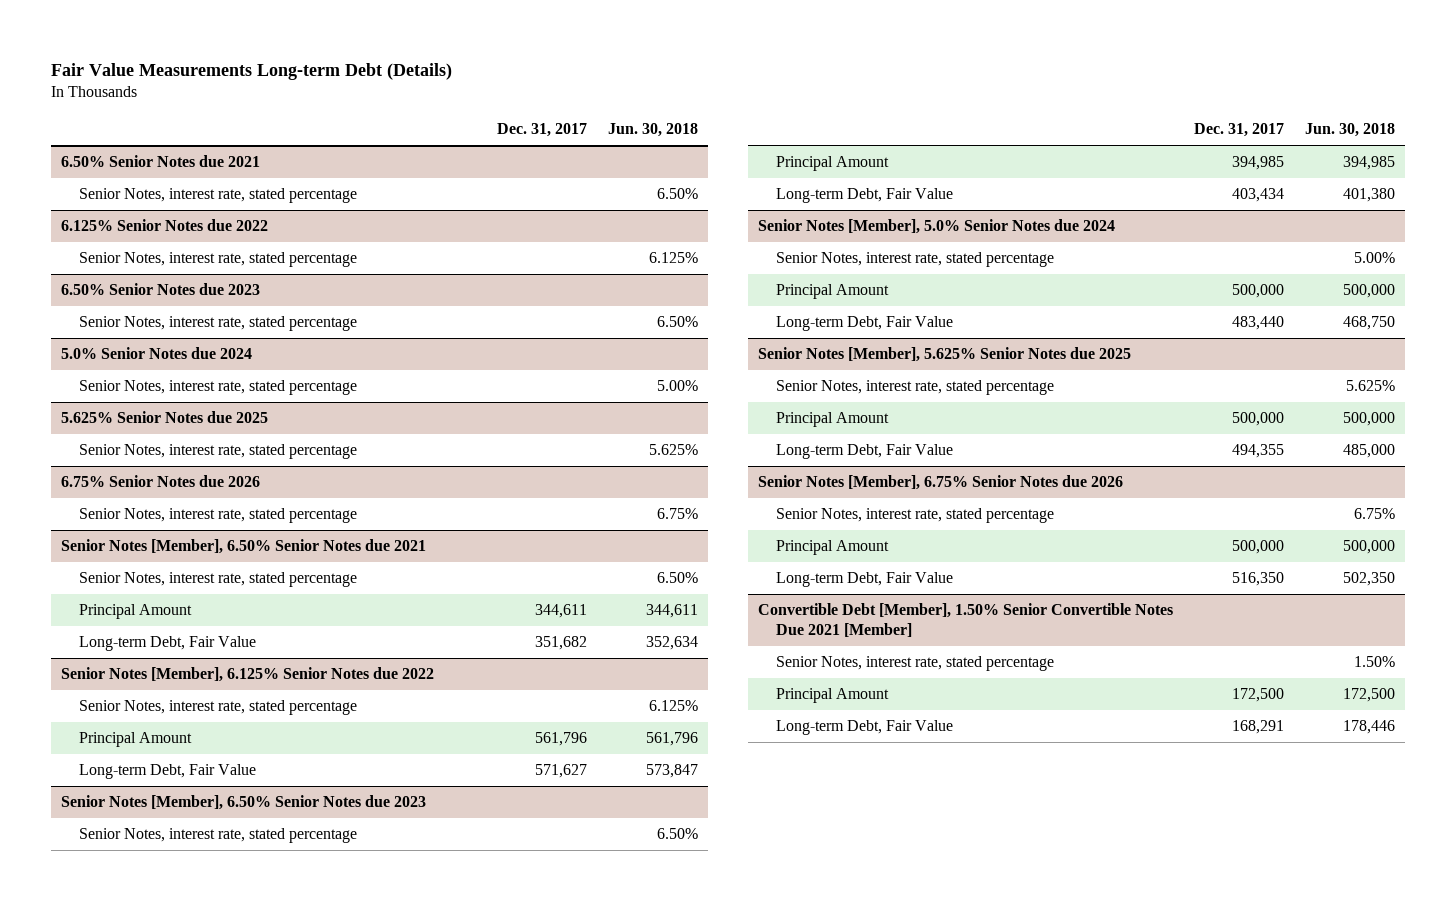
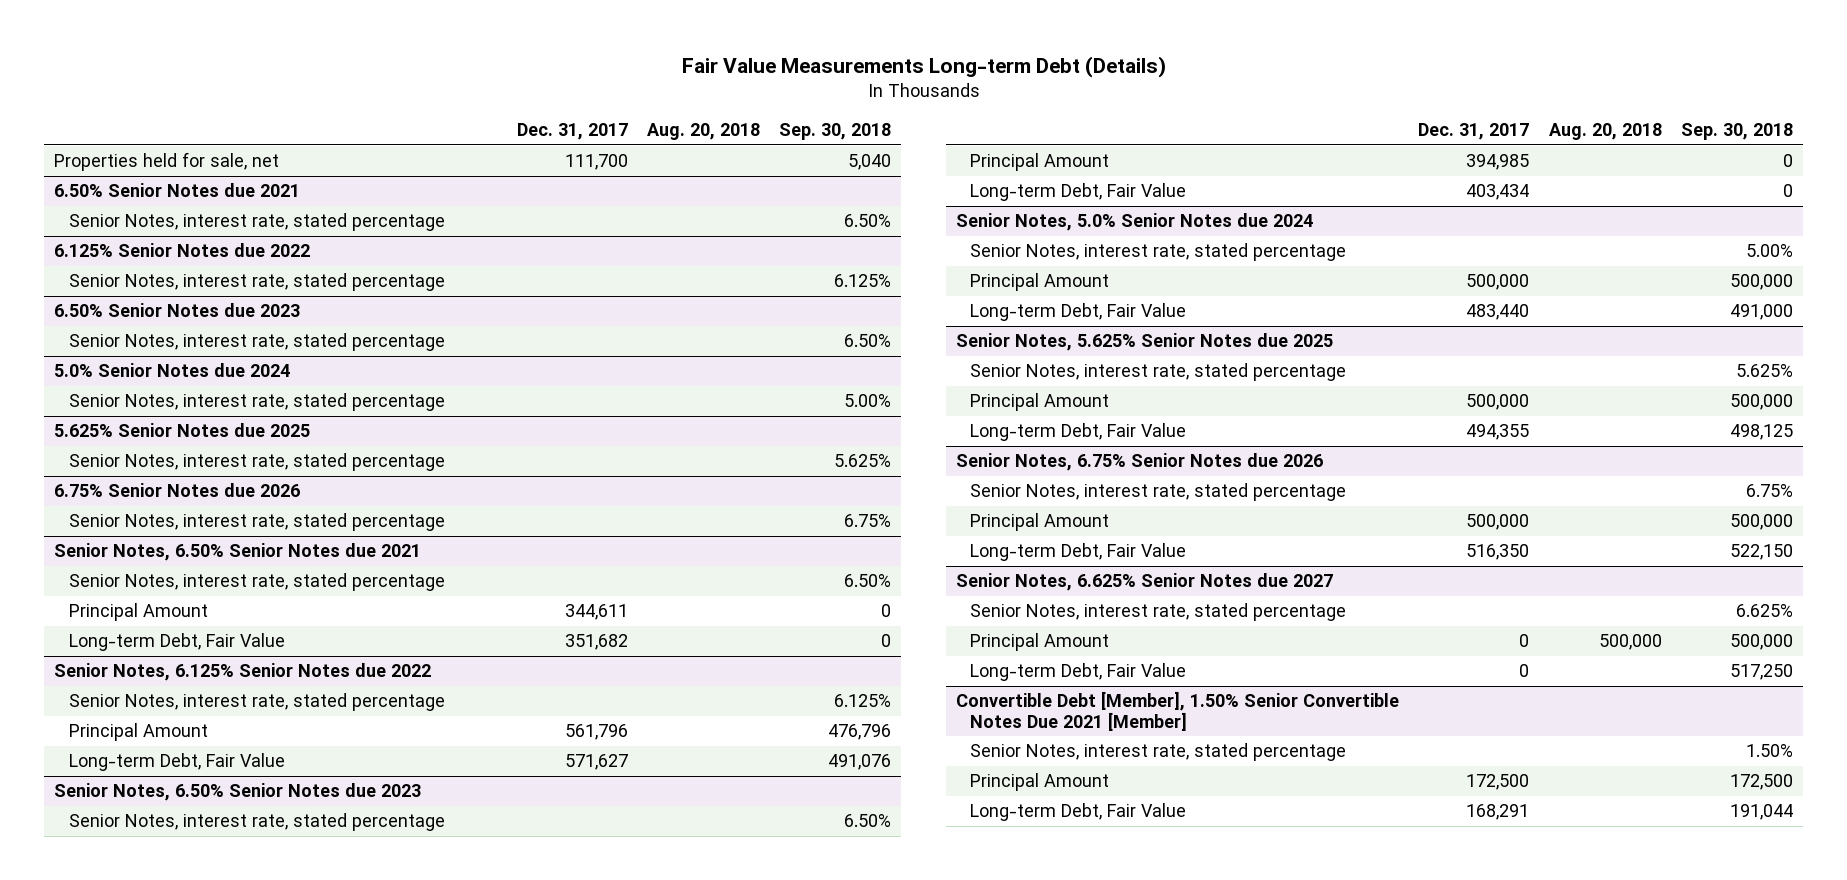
- | Dec. 31, 2017 | Jun. 30, 2018
+ | Dec. 31, 2017 | Aug. 20, 2018 | Sep. 30, 2018
+ Properties held for sale, net | 111,700 | | 5,040
- Senior Notes [Member], 6.50% Senior Notes due 2021
+ Senior Notes, 6.50% Senior Notes due 2021
- Senior Notes [Member], 6.125% Senior Notes due 2022
+ Senior Notes, 6.125% Senior Notes due 2022
- Senior Notes [Member], 6.50% Senior Notes due 2023
+ Senior Notes, 6.50% Senior Notes due 2023
- Senior Notes [Member], 5.0% Senior Notes due 2024
+ Senior Notes, 5.0% Senior Notes due 2024
- Senior Notes [Member], 5.625% Senior Notes due 2025
+ Senior Notes, 5.625% Senior Notes due 2025
- Senior Notes [Member], 6.75% Senior Notes due 2026
+ Senior Notes, 6.75% Senior Notes due 2026
+ Senior Notes, 6.625% Senior Notes due 2027
+ Senior Notes, interest rate, stated percentage | | | 6.625%
+ Principal Amount | 0 | 500,000 | 500,000
+ Long-term Debt, Fair Value | 0 | | 517,250

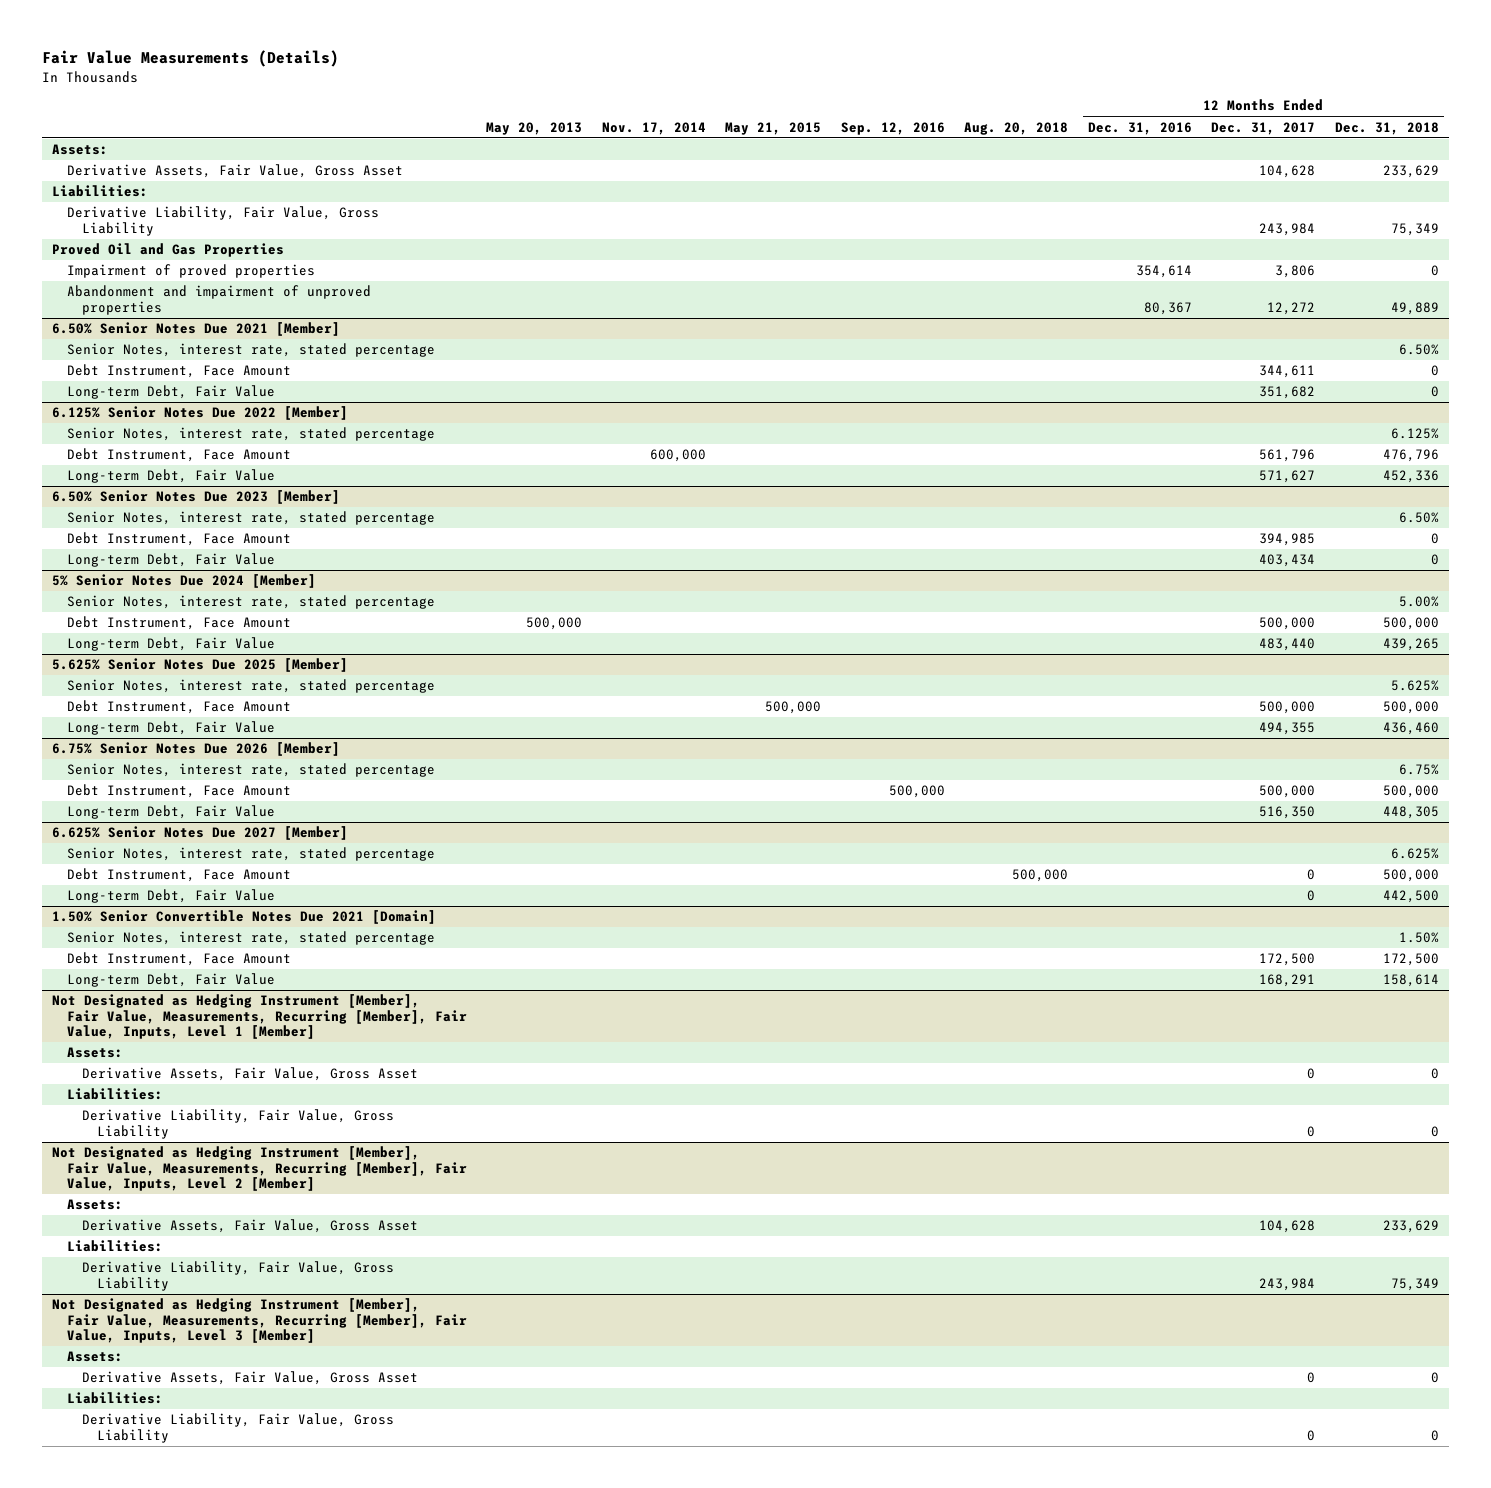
- Fair Value Measurements Long-term Debt (Details)
+ Fair Value Measurements (Details)
- | Dec. 31, 2017 | Aug. 20, 2018 | Sep. 30, 2018
+ | May 20, 2013 | Nov. 17, 2014 | May 21, 2015 | Sep. 12, 2016 | Aug. 20, 2018 | 12 Months Ended Dec. 31, 2016 | 12 Months Ended Dec. 31, 2017 | 12 Months Ended Dec. 31, 2018
- Properties held for sale, net | 111,700 | | 5,040
- 6.50% Senior Notes due 2021
+ Assets:
+ Derivative Assets, Fair Value, Gross Asset | | | | | | | 104,628 | 233,629
+ Liabilities:
+ Derivative Liability, Fair Value, Gross Liability | | | | | | | 243,984 | 75,349
+ Proved Oil and Gas Properties
+ Impairment of proved properties | | | | | | 354,614 | 3,806 | 0
+ Abandonment and impairment of unproved properties | | | | | | 80,367 | 12,272 | 49,889
+ 6.50% Senior Notes Due 2021 [Member]
- 6.125% Senior Notes due 2022
+ Debt Instrument, Face Amount | | | | | | | 344,611 | 0
+ Long-term Debt, Fair Value | | | | | | | 351,682 | 0
+ 6.125% Senior Notes Due 2022 [Member]
- 6.50% Senior Notes due 2023
+ Debt Instrument, Face Amount | | 600,000 | | | | | 561,796 | 476,796
+ Long-term Debt, Fair Value | | | | | | | 571,627 | 452,336
+ 6.50% Senior Notes Due 2023 [Member]
- 5.0% Senior Notes due 2024
+ Debt Instrument, Face Amount | | | | | | | 394,985 | 0
+ Long-term Debt, Fair Value | | | | | | | 403,434 | 0
+ 5% Senior Notes Due 2024 [Member]
- 5.625% Senior Notes due 2025
+ Debt Instrument, Face Amount | 500,000 | | | | | | 500,000 | 500,000
+ Long-term Debt, Fair Value | | | | | | | 483,440 | 439,265
+ 5.625% Senior Notes Due 2025 [Member]
- 6.75% Senior Notes due 2026
+ Debt Instrument, Face Amount | | | 500,000 | | | | 500,000 | 500,000
+ Long-term Debt, Fair Value | | | | | | | 494,355 | 436,460
+ 6.75% Senior Notes Due 2026 [Member]
- Senior Notes, 6.50% Senior Notes due 2021
- Senior Notes, interest rate, stated percentage | | | 6.50%
- Principal Amount | 344,611 | | 0
- Long-term Debt, Fair Value | 351,682 | | 0
- Senior Notes, 6.125% Senior Notes due 2022
- Senior Notes, interest rate, stated percentage | | | 6.125%
- Principal Amount | 561,796 | | 476,796
- Long-term Debt, Fair Value | 571,627 | | 491,076
- Senior Notes, 6.50% Senior Notes due 2023
- Senior Notes, interest rate, stated percentage | | | 6.50%
- Principal Amount | 394,985 | | 0
- Long-term Debt, Fair Value | 403,434 | | 0
- Senior Notes, 5.0% Senior Notes due 2024
- Senior Notes, interest rate, stated percentage | | | 5.00%
- Principal Amount | 500,000 | | 500,000
- Long-term Debt, Fair Value | 483,440 | | 491,000
- Senior Notes, 5.625% Senior Notes due 2025
- Senior Notes, interest rate, stated percentage | | | 5.625%
- Principal Amount | 500,000 | | 500,000
- Long-term Debt, Fair Value | 494,355 | | 498,125
- Senior Notes, 6.75% Senior Notes due 2026
- Senior Notes, interest rate, stated percentage | | | 6.75%
- Principal Amount | 500,000 | | 500,000
- Long-term Debt, Fair Value | 516,350 | | 522,150
- Senior Notes, 6.625% Senior Notes due 2027
+ Debt Instrument, Face Amount | | | | 500,000 | | | 500,000 | 500,000
+ Long-term Debt, Fair Value | | | | | | | 516,350 | 448,305
+ 6.625% Senior Notes Due 2027 [Member]
- Principal Amount | 0 | 500,000 | 500,000
+ Debt Instrument, Face Amount | | | | | 500,000 | | 0 | 500,000
- Convertible Debt [Member], 1.50% Senior Convertible Notes Due 2021 [Member]
+ 1.50% Senior Convertible Notes Due 2021 [Domain]
- Principal Amount | 172,500 | | 172,500
+ Debt Instrument, Face Amount | | | | | | | 172,500 | 172,500
+ Not Designated as Hedging Instrument [Member], Fair Value, Measurements, Recurring [Member], Fair Value, Inputs, Level 1 [Member]
+ Assets:
+ Derivative Assets, Fair Value, Gross Asset | | | | | | | 0 | 0
+ Liabilities:
+ Derivative Liability, Fair Value, Gross Liability | | | | | | | 0 | 0
+ Not Designated as Hedging Instrument [Member], Fair Value, Measurements, Recurring [Member], Fair Value, Inputs, Level 2 [Member]
+ Assets:
+ Derivative Assets, Fair Value, Gross Asset | | | | | | | 104,628 | 233,629
+ Liabilities:
+ Derivative Liability, Fair Value, Gross Liability | | | | | | | 243,984 | 75,349
+ Not Designated as Hedging Instrument [Member], Fair Value, Measurements, Recurring [Member], Fair Value, Inputs, Level 3 [Member]
+ Assets:
+ Derivative Assets, Fair Value, Gross Asset | | | | | | | 0 | 0
+ Liabilities:
+ Derivative Liability, Fair Value, Gross Liability | | | | | | | 0 | 0

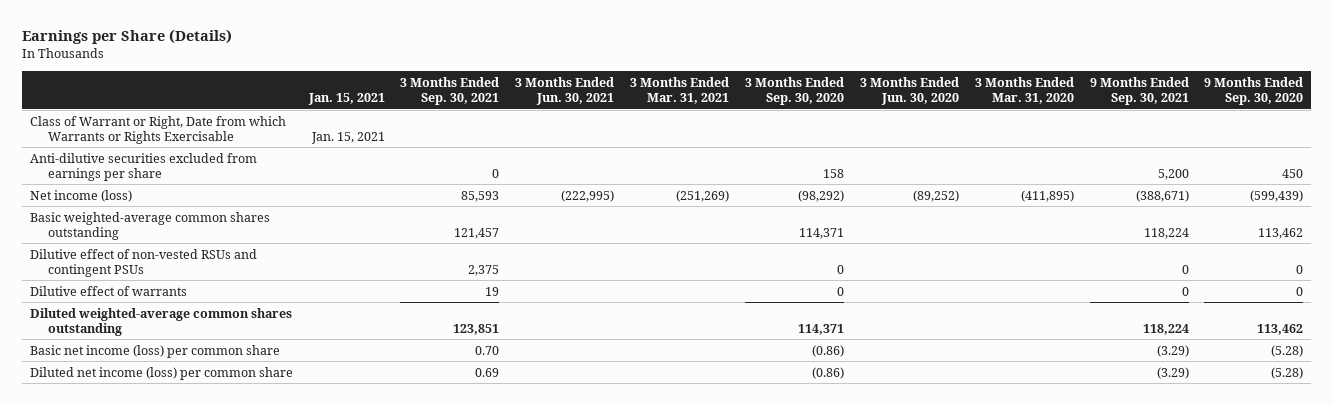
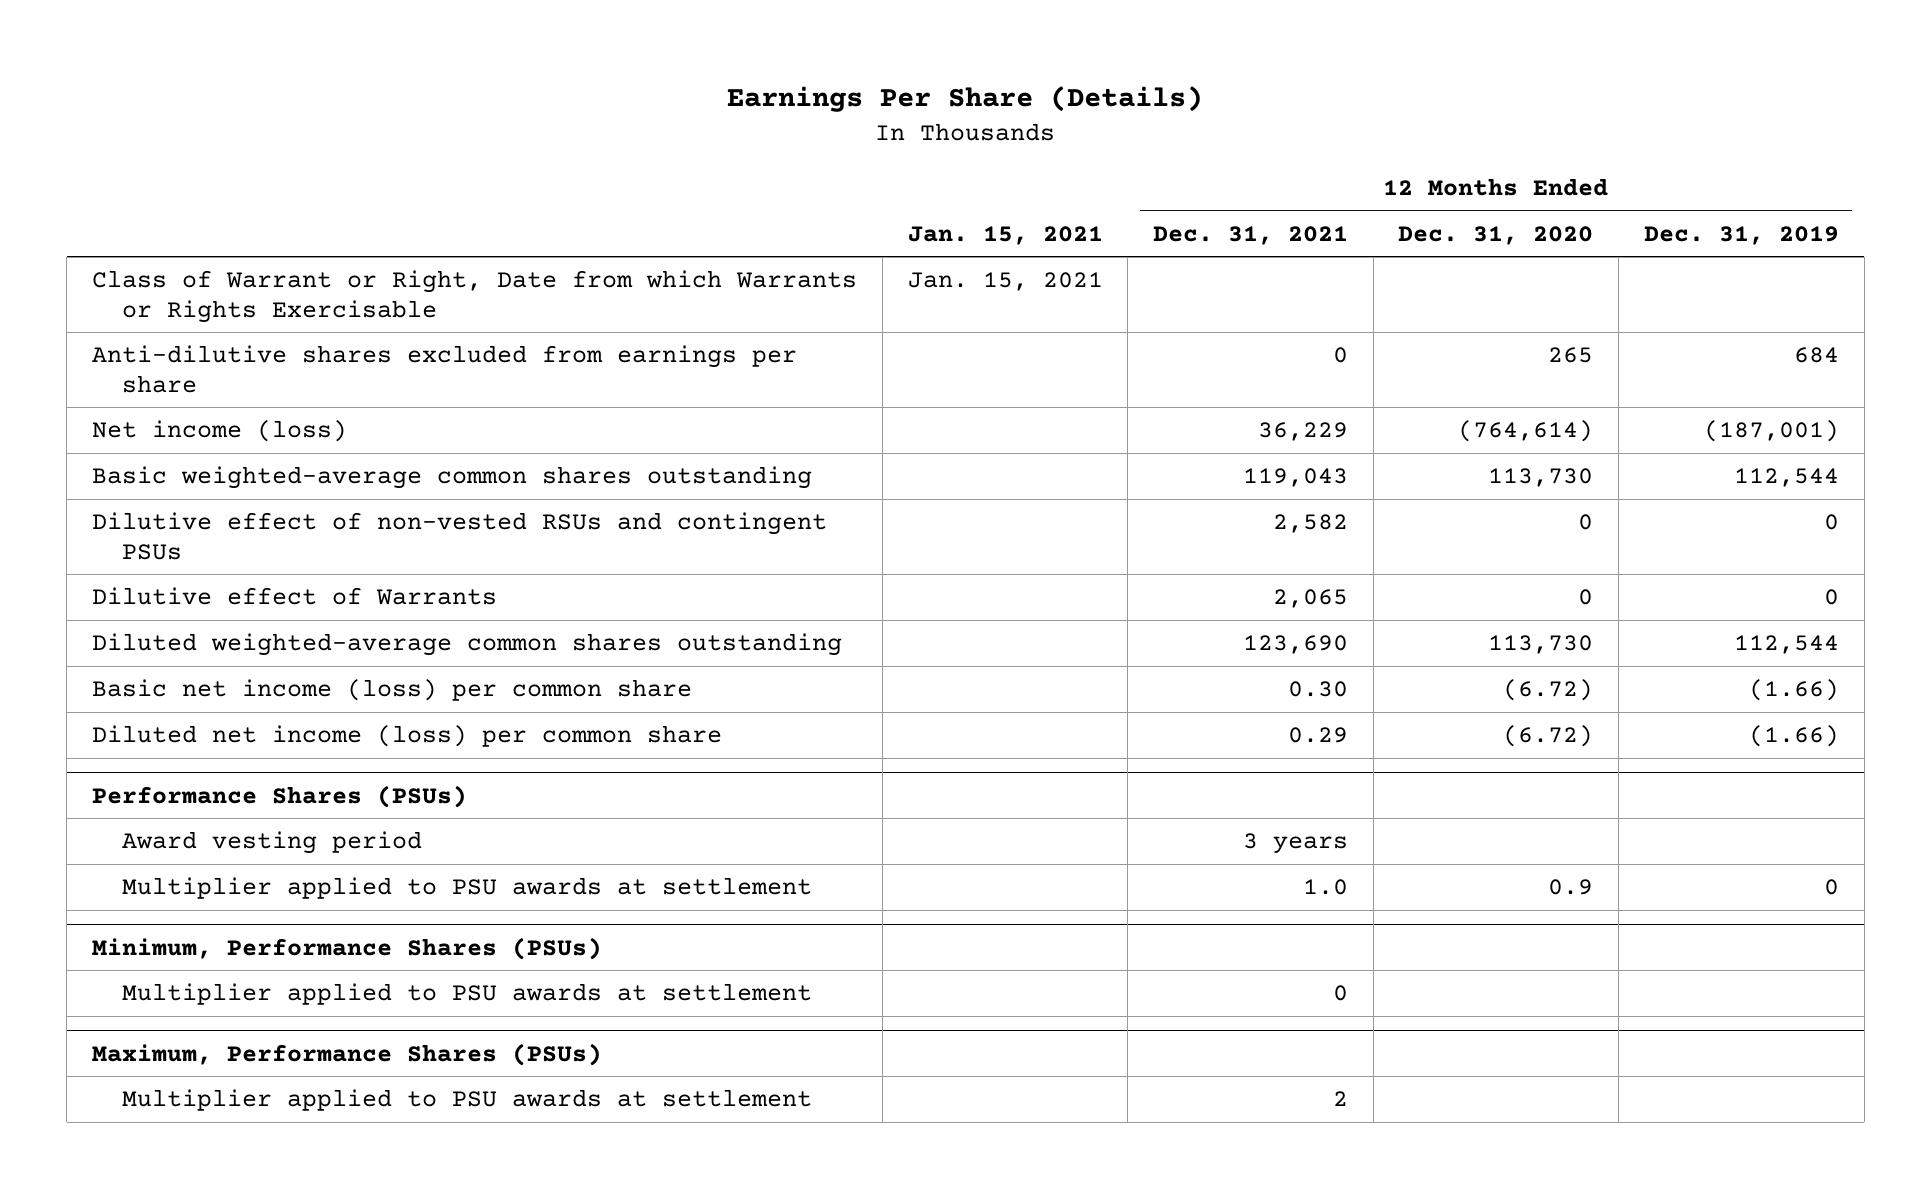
- Earnings per Share (Details)
+ Earnings Per Share (Details)
- | Jan. 15, 2021 | 3 Months Ended Sep. 30, 2021 | 3 Months Ended Jun. 30, 2021 | 3 Months Ended Mar. 31, 2021 | 3 Months Ended Sep. 30, 2020 | 3 Months Ended Jun. 30, 2020 | 3 Months Ended Mar. 31, 2020 | 9 Months Ended Sep. 30, 2021 | 9 Months Ended Sep. 30, 2020
+ | Jan. 15, 2021 | 12 Months Ended Dec. 31, 2021 | 12 Months Ended Dec. 31, 2020 | 12 Months Ended Dec. 31, 2019
- Anti-dilutive securities excluded from earnings per share | | 0 | | | 158 | | | 5,200 | 450
+ Anti-dilutive shares excluded from earnings per share | | 0 | 265 | 684
- Dilutive effect of warrants | | 19 | | | 0 | | | 0 | 0
+ Dilutive effect of Warrants | | 2,065 | 0 | 0
+ Performance Shares (PSUs)
+ Award vesting period | | 3 years | |
+ Multiplier applied to PSU awards at settlement | | 1.0 | 0.9 | 0
+ Minimum, Performance Shares (PSUs)
+ Multiplier applied to PSU awards at settlement | | 0 | |
+ Maximum, Performance Shares (PSUs)
+ Multiplier applied to PSU awards at settlement | | 2 | |

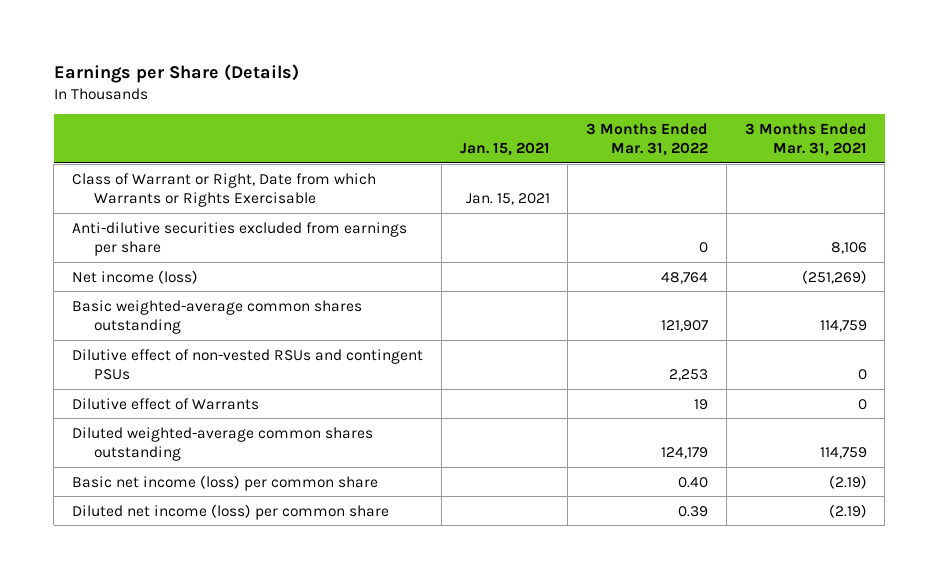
- Earnings Per Share (Details)
+ Earnings per Share (Details)
- | Jan. 15, 2021 | 12 Months Ended Dec. 31, 2021 | 12 Months Ended Dec. 31, 2020 | 12 Months Ended Dec. 31, 2019
+ | Jan. 15, 2021 | 3 Months Ended Mar. 31, 2022 | 3 Months Ended Mar. 31, 2021
- Anti-dilutive shares excluded from earnings per share | | 0 | 265 | 684
+ Anti-dilutive securities excluded from earnings per share | | 0 | 8,106
- Performance Shares (PSUs)
- Award vesting period | | 3 years | |
- Multiplier applied to PSU awards at settlement | | 1.0 | 0.9 | 0
- Minimum, Performance Shares (PSUs)
- Multiplier applied to PSU awards at settlement | | 0 | |
- Maximum, Performance Shares (PSUs)
- Multiplier applied to PSU awards at settlement | | 2 | |

